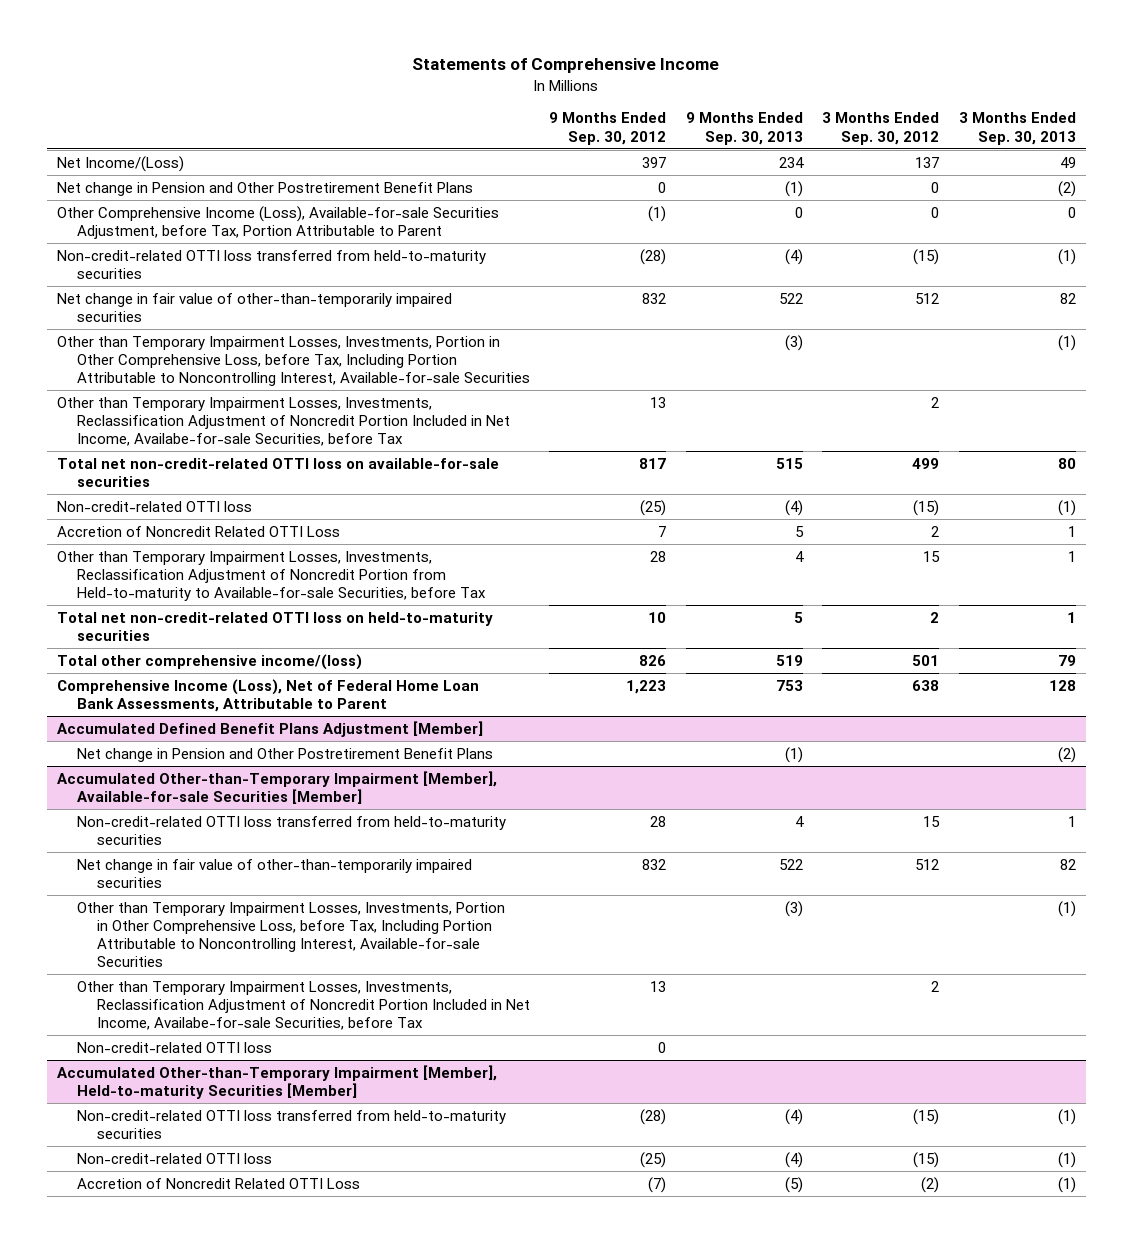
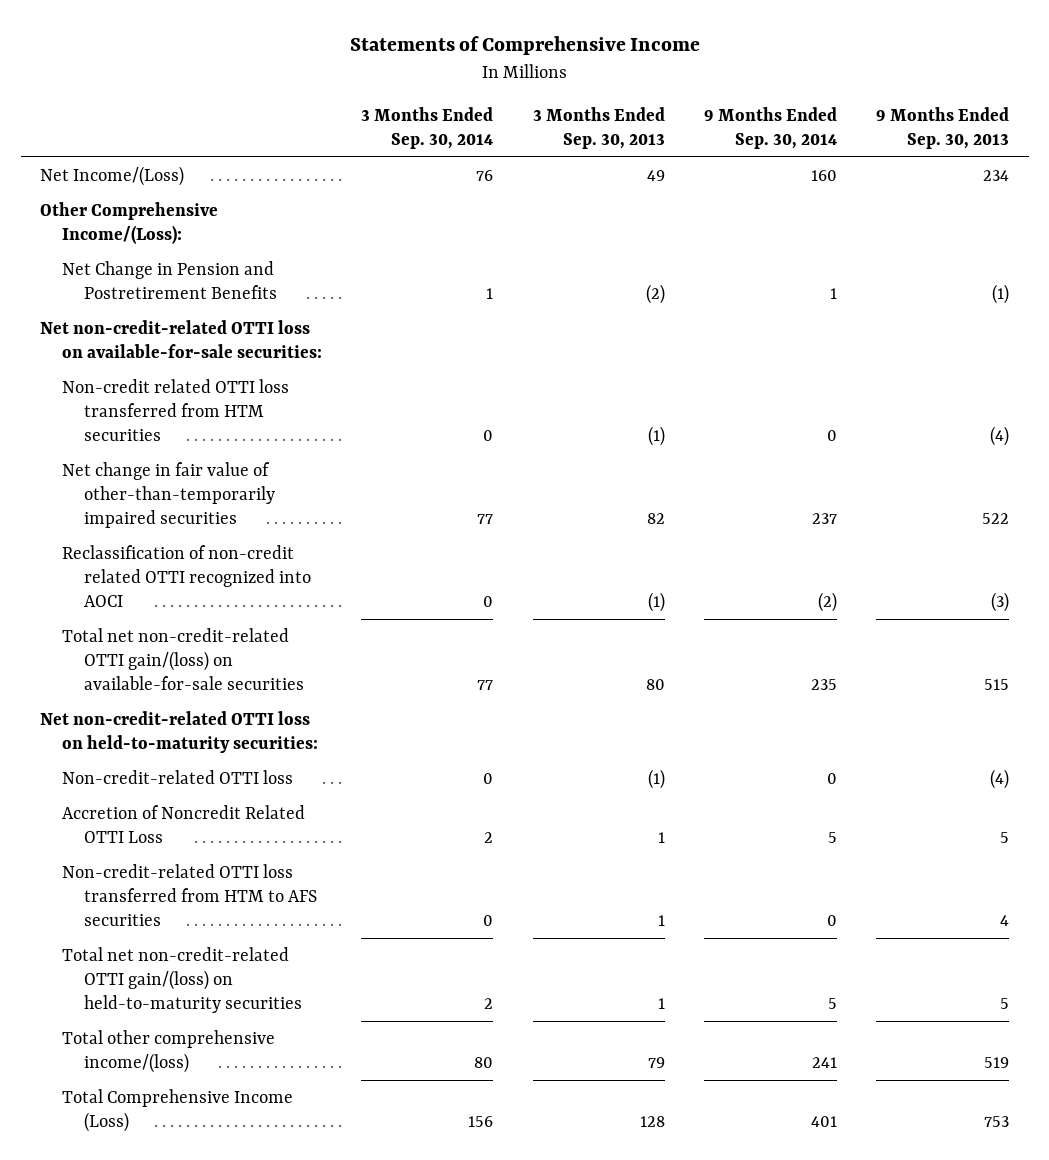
- | 9 Months Ended Sep. 30, 2012 | 9 Months Ended Sep. 30, 2013 | 3 Months Ended Sep. 30, 2012 | 3 Months Ended Sep. 30, 2013
+ | 3 Months Ended Sep. 30, 2014 | 3 Months Ended Sep. 30, 2013 | 9 Months Ended Sep. 30, 2014 | 9 Months Ended Sep. 30, 2013
- Net change in Pension and Other Postretirement Benefit Plans | 0 | (1) | 0 | (2)
- Other Comprehensive Income (Loss), Available-for-sale Securities Adjustment, before Tax, Portion Attributable to Parent | (1) | 0 | 0 | 0
- Non-credit-related OTTI loss transferred from held-to-maturity securities | (28) | (4) | (15) | (1)
+ Other Comprehensive Income/(Loss):
+ Net Change in Pension and Postretirement Benefits | 1 | (2) | 1 | (1)
+ Net non-credit-related OTTI loss on available-for-sale securities:
+ Non-credit related OTTI loss transferred from HTM securities | 0 | (1) | 0 | (4)
- Other than Temporary Impairment Losses, Investments, Portion in Other Comprehensive Loss, before Tax, Including Portion Attributable to Noncontrolling Interest, Available-for-sale Securities | | (3) | | (1)
- Other than Temporary Impairment Losses, Investments, Reclassification Adjustment of Noncredit Portion Included in Net Income, Availabe-for-sale Securities, before Tax | 13 | | 2 |
- Total net non-credit-related OTTI loss on available-for-sale securities | 817 | 515 | 499 | 80
+ Reclassification of non-credit related OTTI recognized into AOCI | 0 | (1) | (2) | (3)
+ Total net non-credit-related OTTI gain/(loss) on available-for-sale securities | 77 | 80 | 235 | 515
+ Net non-credit-related OTTI loss on held-to-maturity securities:
- Other than Temporary Impairment Losses, Investments, Reclassification Adjustment of Noncredit Portion from Held-to-maturity to Available-for-sale Securities, before Tax | 28 | 4 | 15 | 1
- Total net non-credit-related OTTI loss on held-to-maturity securities | 10 | 5 | 2 | 1
+ Non-credit-related OTTI loss transferred from HTM to AFS securities | 0 | 1 | 0 | 4
+ Total net non-credit-related OTTI gain/(loss) on held-to-maturity securities | 2 | 1 | 5 | 5
- Comprehensive Income (Loss), Net of Federal Home Loan Bank Assessments, Attributable to Parent | 1,223 | 753 | 638 | 128
- Accumulated Defined Benefit Plans Adjustment [Member]
- Net change in Pension and Other Postretirement Benefit Plans | | (1) | | (2)
- Accumulated Other-than-Temporary Impairment [Member], Available-for-sale Securities [Member]
- Non-credit-related OTTI loss transferred from held-to-maturity securities | 28 | 4 | 15 | 1
- Net change in fair value of other-than-temporarily impaired securities | 832 | 522 | 512 | 82
- Other than Temporary Impairment Losses, Investments, Portion in Other Comprehensive Loss, before Tax, Including Portion Attributable to Noncontrolling Interest, Available-for-sale Securities | | (3) | | (1)
- Other than Temporary Impairment Losses, Investments, Reclassification Adjustment of Noncredit Portion Included in Net Income, Availabe-for-sale Securities, before Tax | 13 | | 2 |
- Non-credit-related OTTI loss | 0 | | |
- Accumulated Other-than-Temporary Impairment [Member], Held-to-maturity Securities [Member]
- Non-credit-related OTTI loss transferred from held-to-maturity securities | (28) | (4) | (15) | (1)
- Non-credit-related OTTI loss | (25) | (4) | (15) | (1)
- Accretion of Noncredit Related OTTI Loss | (7) | (5) | (2) | (1)
+ Total Comprehensive Income (Loss) | 156 | 128 | 401 | 753

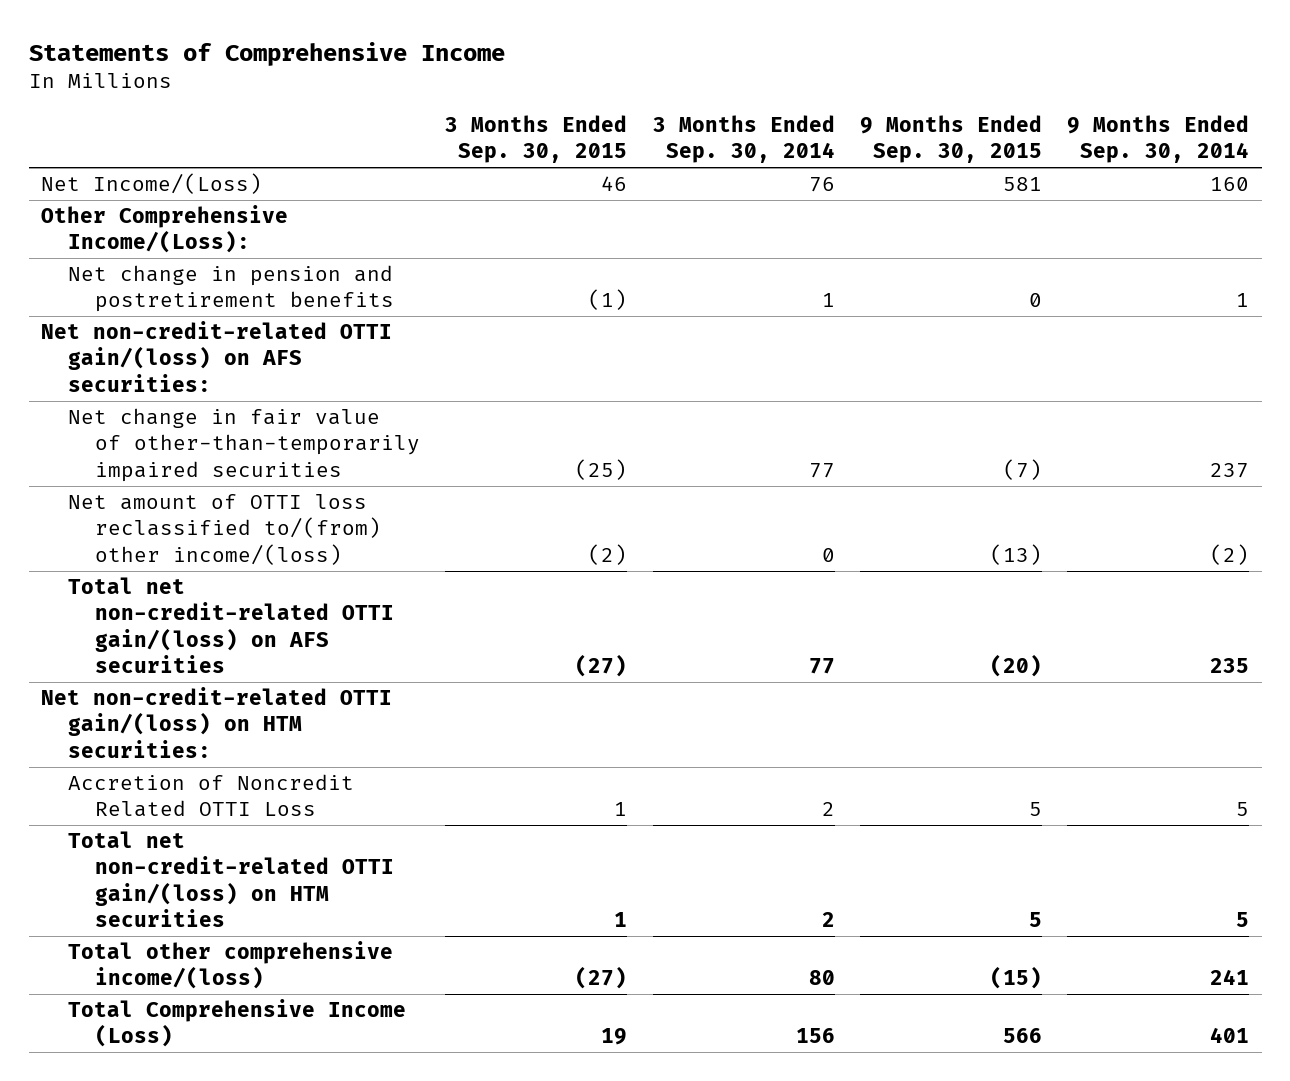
- | 3 Months Ended Sep. 30, 2014 | 3 Months Ended Sep. 30, 2013 | 9 Months Ended Sep. 30, 2014 | 9 Months Ended Sep. 30, 2013
+ | 3 Months Ended Sep. 30, 2015 | 3 Months Ended Sep. 30, 2014 | 9 Months Ended Sep. 30, 2015 | 9 Months Ended Sep. 30, 2014
- Net Change in Pension and Postretirement Benefits | 1 | (2) | 1 | (1)
- Net non-credit-related OTTI loss on available-for-sale securities:
- Non-credit related OTTI loss transferred from HTM securities | 0 | (1) | 0 | (4)
+ Net change in pension and postretirement benefits | (1) | 1 | 0 | 1
+ Net non-credit-related OTTI gain/(loss) on AFS securities:
- Reclassification of non-credit related OTTI recognized into AOCI | 0 | (1) | (2) | (3)
- Total net non-credit-related OTTI gain/(loss) on available-for-sale securities | 77 | 80 | 235 | 515
- Net non-credit-related OTTI loss on held-to-maturity securities:
- Non-credit-related OTTI loss | 0 | (1) | 0 | (4)
+ Net amount of OTTI loss reclassified to/(from) other income/(loss) | (2) | 0 | (13) | (2)
+ Total net non-credit-related OTTI gain/(loss) on AFS securities | (27) | 77 | (20) | 235
+ Net non-credit-related OTTI gain/(loss) on HTM securities:
- Non-credit-related OTTI loss transferred from HTM to AFS securities | 0 | 1 | 0 | 4
- Total net non-credit-related OTTI gain/(loss) on held-to-maturity securities | 2 | 1 | 5 | 5
+ Total net non-credit-related OTTI gain/(loss) on HTM securities | 1 | 2 | 5 | 5

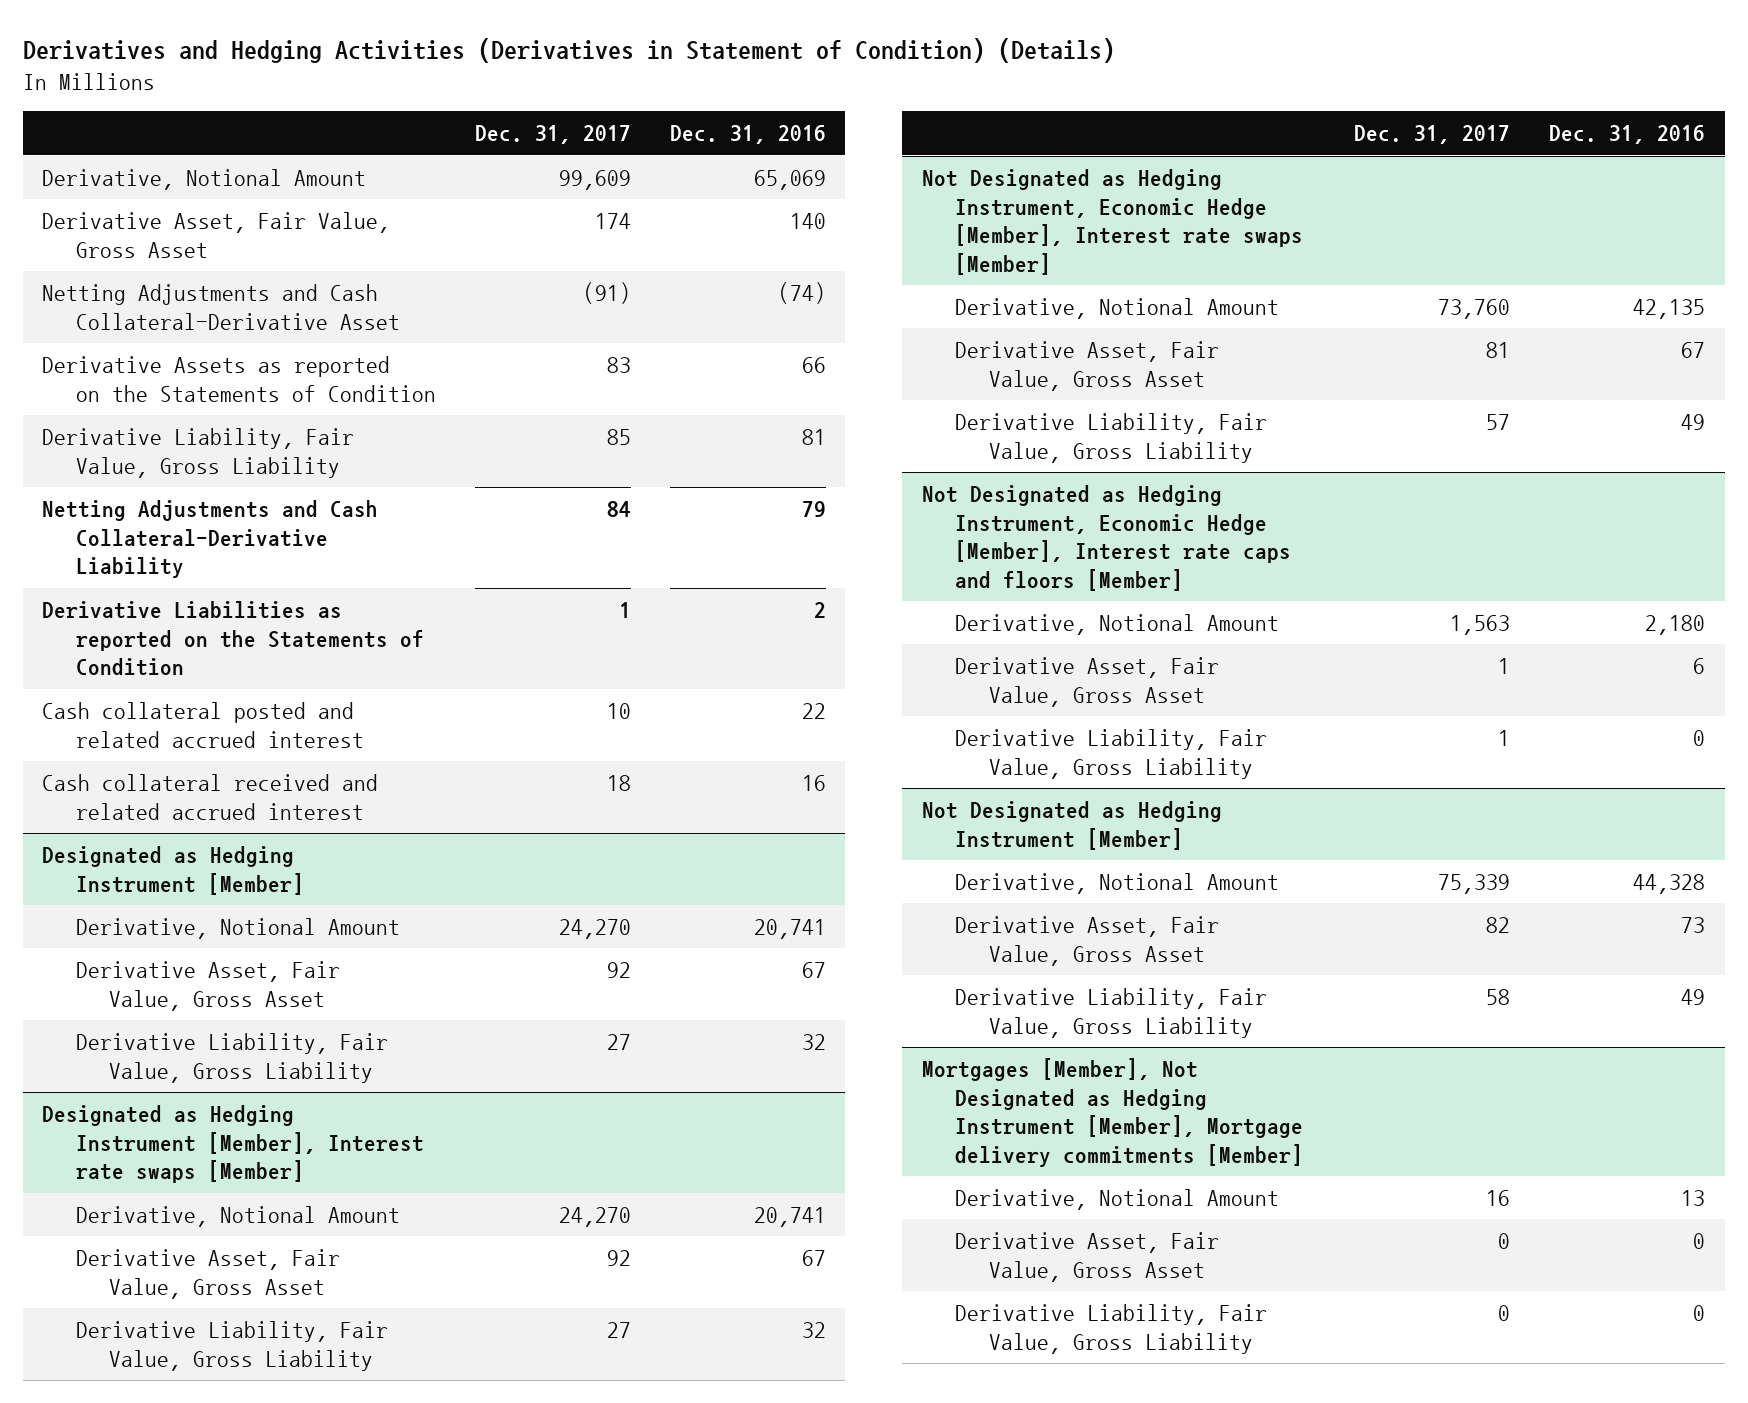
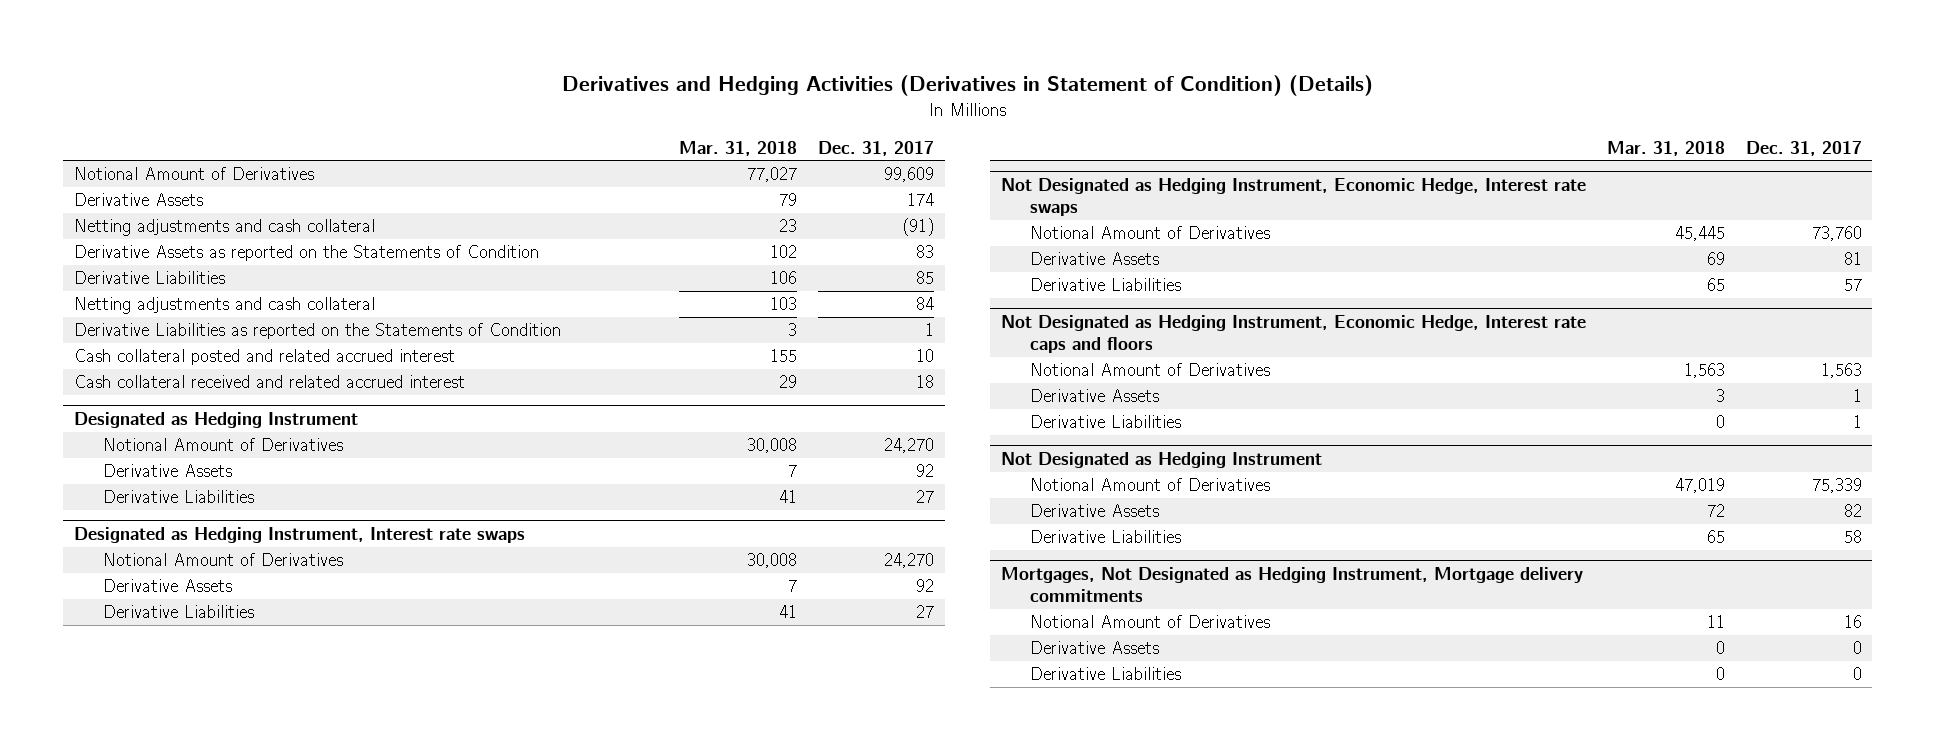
- | Dec. 31, 2017 | Dec. 31, 2016
+ | Mar. 31, 2018 | Dec. 31, 2017
- Derivative, Notional Amount | 99,609 | 65,069
- Derivative Asset, Fair Value, Gross Asset | 174 | 140
- Netting Adjustments and Cash Collateral-Derivative Asset | (91) | (74)
+ Notional Amount of Derivatives | 77,027 | 99,609
+ Derivative Assets | 79 | 174
+ Netting adjustments and cash collateral | 23 | (91)
- Derivative Liability, Fair Value, Gross Liability | 85 | 81
- Netting Adjustments and Cash Collateral-Derivative Liability | 84 | 79
+ Derivative Liabilities | 106 | 85
+ Netting adjustments and cash collateral | 103 | 84
- Designated as Hedging Instrument [Member]
- Derivative, Notional Amount | 24,270 | 20,741
- Derivative Asset, Fair Value, Gross Asset | 92 | 67
- Derivative Liability, Fair Value, Gross Liability | 27 | 32
- Designated as Hedging Instrument [Member], Interest rate swaps [Member]
- Derivative, Notional Amount | 24,270 | 20,741
- Derivative Asset, Fair Value, Gross Asset | 92 | 67
- Derivative Liability, Fair Value, Gross Liability | 27 | 32
- Not Designated as Hedging Instrument, Economic Hedge [Member], Interest rate swaps [Member]
- Derivative, Notional Amount | 73,760 | 42,135
- Derivative Asset, Fair Value, Gross Asset | 81 | 67
- Derivative Liability, Fair Value, Gross Liability | 57 | 49
- Not Designated as Hedging Instrument, Economic Hedge [Member], Interest rate caps and floors [Member]
- Derivative, Notional Amount | 1,563 | 2,180
- Derivative Asset, Fair Value, Gross Asset | 1 | 6
- Derivative Liability, Fair Value, Gross Liability | 1 | 0
- Not Designated as Hedging Instrument [Member]
- Derivative, Notional Amount | 75,339 | 44,328
- Derivative Asset, Fair Value, Gross Asset | 82 | 73
- Derivative Liability, Fair Value, Gross Liability | 58 | 49
- Mortgages [Member], Not Designated as Hedging Instrument [Member], Mortgage delivery commitments [Member]
- Derivative, Notional Amount | 16 | 13
- Derivative Asset, Fair Value, Gross Asset | 0 | 0
- Derivative Liability, Fair Value, Gross Liability | 0 | 0
+ Designated as Hedging Instrument
+ Notional Amount of Derivatives | 30,008 | 24,270
+ Derivative Assets | 7 | 92
+ Derivative Liabilities | 41 | 27
+ Designated as Hedging Instrument, Interest rate swaps
+ Notional Amount of Derivatives | 30,008 | 24,270
+ Derivative Assets | 7 | 92
+ Derivative Liabilities | 41 | 27
+ Not Designated as Hedging Instrument, Economic Hedge, Interest rate swaps
+ Notional Amount of Derivatives | 45,445 | 73,760
+ Derivative Assets | 69 | 81
+ Derivative Liabilities | 65 | 57
+ Not Designated as Hedging Instrument, Economic Hedge, Interest rate caps and floors
+ Notional Amount of Derivatives | 1,563 | 1,563
+ Derivative Assets | 3 | 1
+ Derivative Liabilities | 0 | 1
+ Not Designated as Hedging Instrument
+ Notional Amount of Derivatives | 47,019 | 75,339
+ Derivative Assets | 72 | 82
+ Derivative Liabilities | 65 | 58
+ Mortgages, Not Designated as Hedging Instrument, Mortgage delivery commitments
+ Notional Amount of Derivatives | 11 | 16
+ Derivative Assets | 0 | 0
+ Derivative Liabilities | 0 | 0

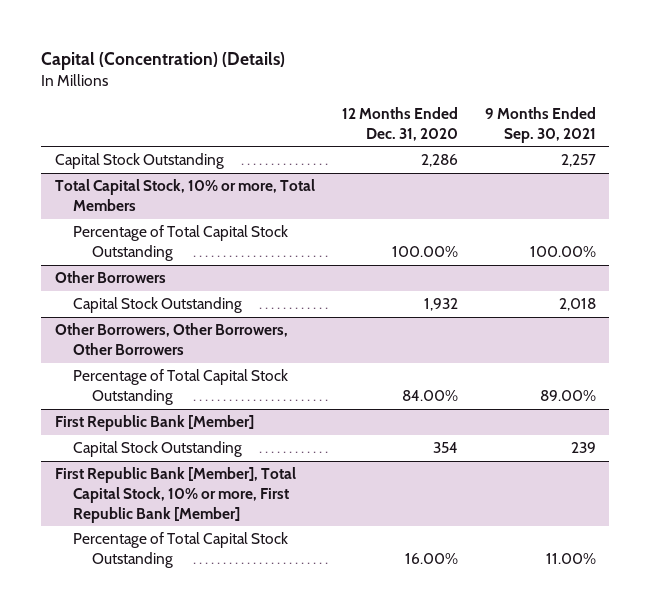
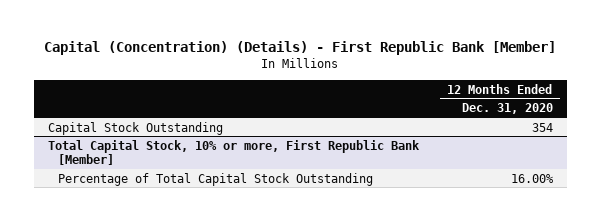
- Capital (Concentration) (Details)
+ Capital (Concentration) (Details) - First Republic Bank [Member]
- | 12 Months Ended Dec. 31, 2020 | 9 Months Ended Sep. 30, 2021
+ | 12 Months Ended Dec. 31, 2020
- Capital Stock Outstanding | 2,286 | 2,257
- Total Capital Stock, 10% or more, Total Members
- Percentage of Total Capital Stock Outstanding | 100.00% | 100.00%
- Other Borrowers
- Capital Stock Outstanding | 1,932 | 2,018
- Other Borrowers, Other Borrowers, Other Borrowers
- Percentage of Total Capital Stock Outstanding | 84.00% | 89.00%
- First Republic Bank [Member]
- First Republic Bank [Member], Total Capital Stock, 10% or more, First Republic Bank [Member]
+ Total Capital Stock, 10% or more, First Republic Bank [Member]

